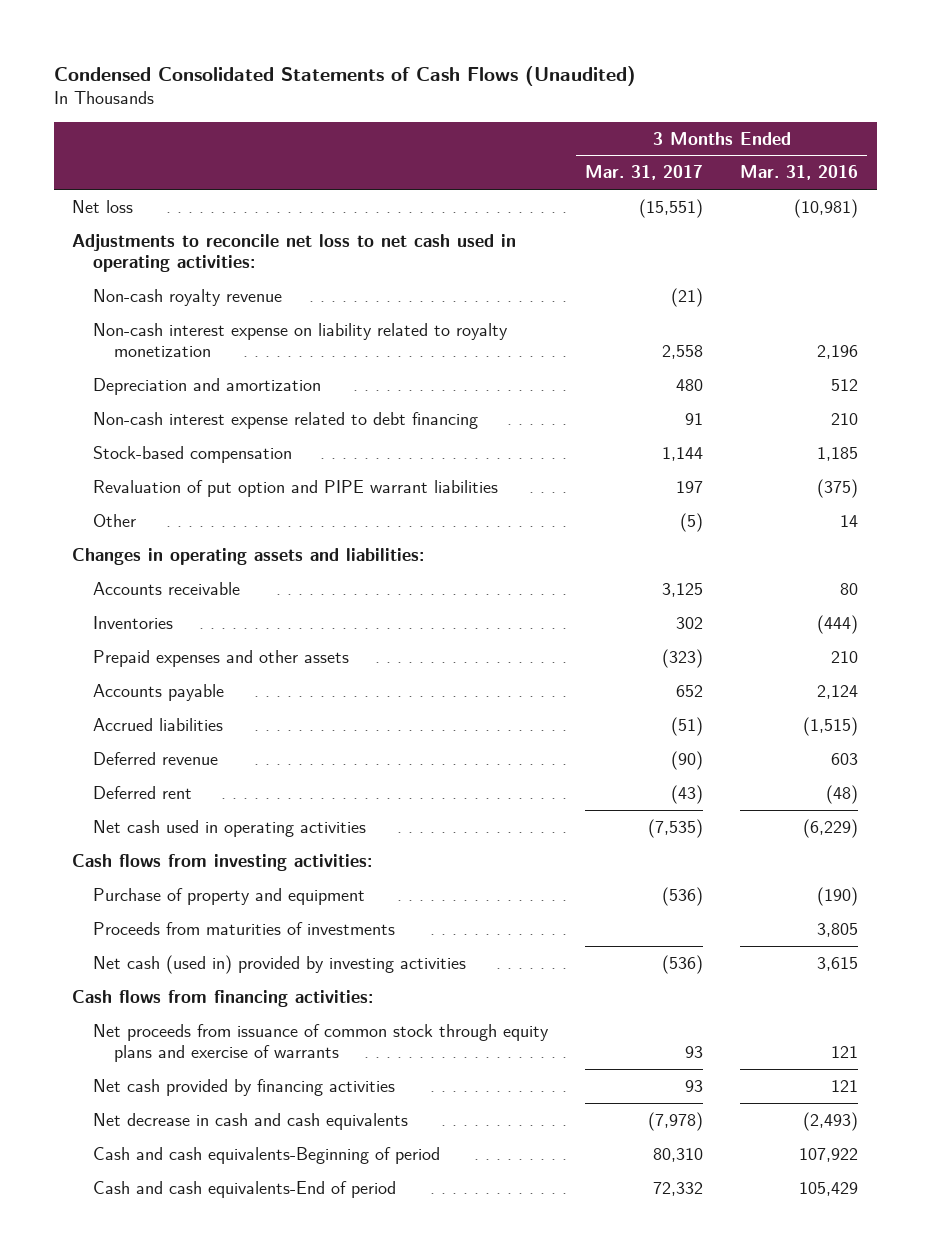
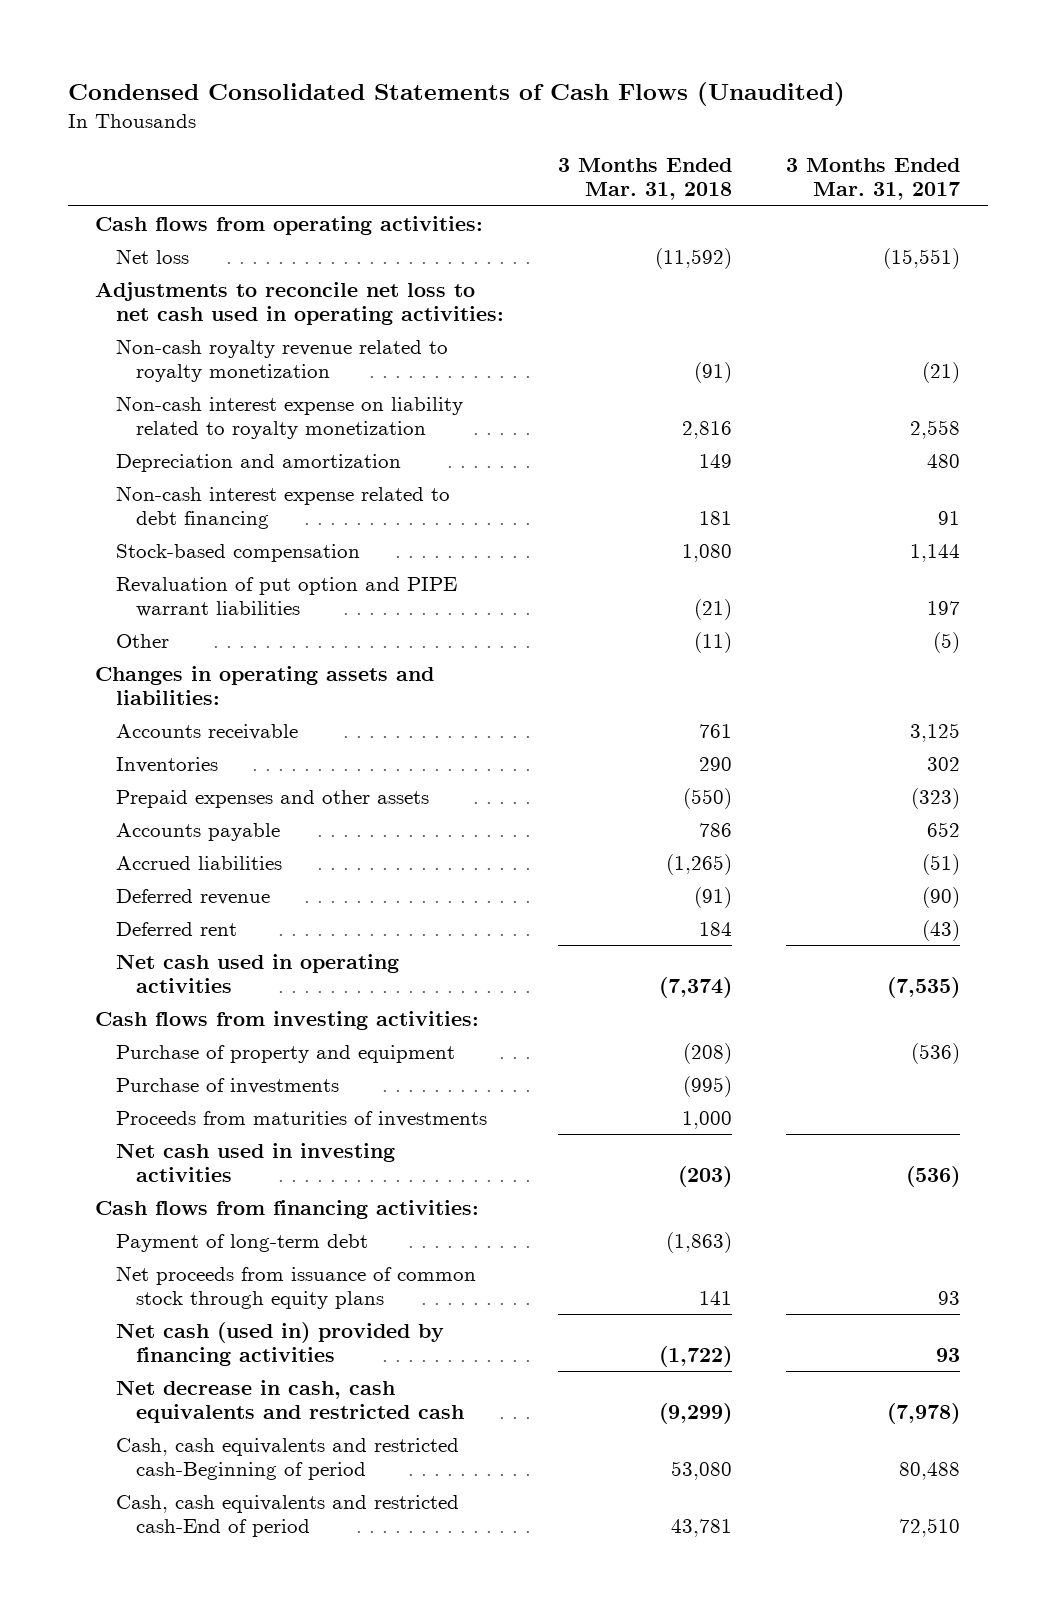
- | 3 Months Ended Mar. 31, 2017 | 3 Months Ended Mar. 31, 2016
+ | 3 Months Ended Mar. 31, 2018 | 3 Months Ended Mar. 31, 2017
+ Cash flows from operating activities:
- Non-cash royalty revenue | (21) |
+ Non-cash royalty revenue related to royalty monetization | (91) | (21)
+ Purchase of investments | (995) |
- Net cash (used in) provided by investing activities | (536) | 3,615
+ Net cash used in investing activities | (203) | (536)
- Net proceeds from issuance of common stock through equity plans and exercise of warrants | 93 | 121
- Net cash provided by financing activities | 93 | 121
- Net decrease in cash and cash equivalents | (7,978) | (2,493)
- Cash and cash equivalents-Beginning of period | 80,310 | 107,922
- Cash and cash equivalents-End of period | 72,332 | 105,429
+ Payment of long-term debt | (1,863) |
+ Net proceeds from issuance of common stock through equity plans | 141 | 93
+ Net cash (used in) provided by financing activities | (1,722) | 93
+ Net decrease in cash, cash equivalents and restricted cash | (9,299) | (7,978)
+ Cash, cash equivalents and restricted cash-Beginning of period | 53,080 | 80,488
+ Cash, cash equivalents and restricted cash-End of period | 43,781 | 72,510

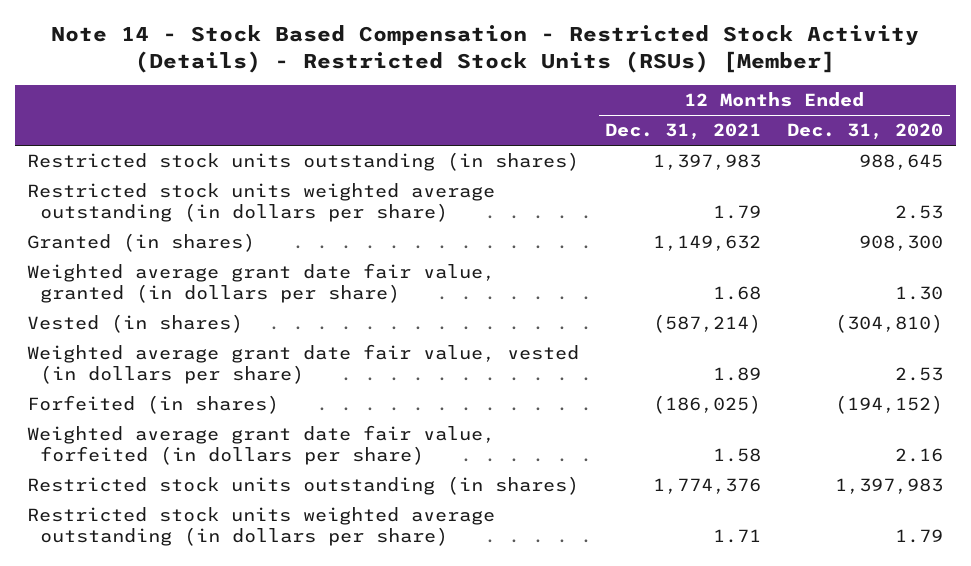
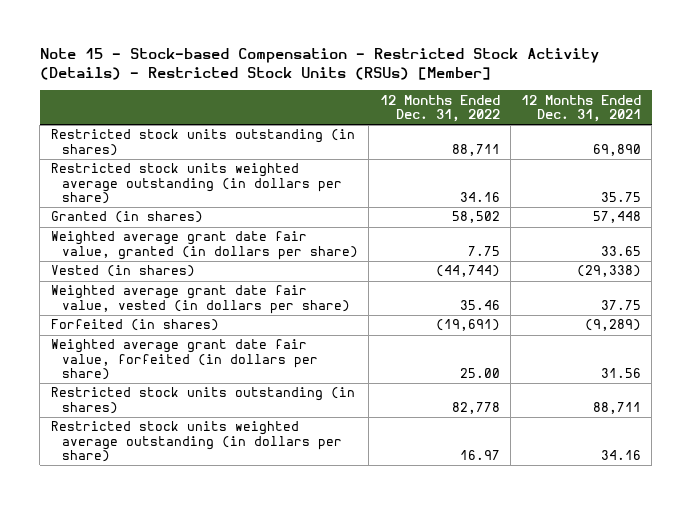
- Note 14 - Stock Based Compensation - Restricted Stock Activity (Details) - Restricted Stock Units (RSUs) [Member]
+ Note 15 - Stock-based Compensation - Restricted Stock Activity (Details) - Restricted Stock Units (RSUs) [Member]
- | 12 Months Ended Dec. 31, 2021 | 12 Months Ended Dec. 31, 2020
+ | 12 Months Ended Dec. 31, 2022 | 12 Months Ended Dec. 31, 2021
- Restricted stock units outstanding (in shares) | 1,397,983 | 988,645
- Restricted stock units weighted average outstanding (in dollars per share) | 1.79 | 2.53
- Granted (in shares) | 1,149,632 | 908,300
- Weighted average grant date fair value, granted (in dollars per share) | 1.68 | 1.30
- Vested (in shares) | (587,214) | (304,810)
- Weighted average grant date fair value, vested (in dollars per share) | 1.89 | 2.53
- Forfeited (in shares) | (186,025) | (194,152)
- Weighted average grant date fair value, forfeited (in dollars per share) | 1.58 | 2.16
- Restricted stock units outstanding (in shares) | 1,774,376 | 1,397,983
- Restricted stock units weighted average outstanding (in dollars per share) | 1.71 | 1.79
+ Restricted stock units outstanding (in shares) | 88,711 | 69,890
+ Restricted stock units weighted average outstanding (in dollars per share) | 34.16 | 35.75
+ Granted (in shares) | 58,502 | 57,448
+ Weighted average grant date fair value, granted (in dollars per share) | 7.75 | 33.65
+ Vested (in shares) | (44,744) | (29,338)
+ Weighted average grant date fair value, vested (in dollars per share) | 35.46 | 37.75
+ Forfeited (in shares) | (19,691) | (9,289)
+ Weighted average grant date fair value, forfeited (in dollars per share) | 25.00 | 31.56
+ Restricted stock units outstanding (in shares) | 82,778 | 88,711
+ Restricted stock units weighted average outstanding (in dollars per share) | 16.97 | 34.16

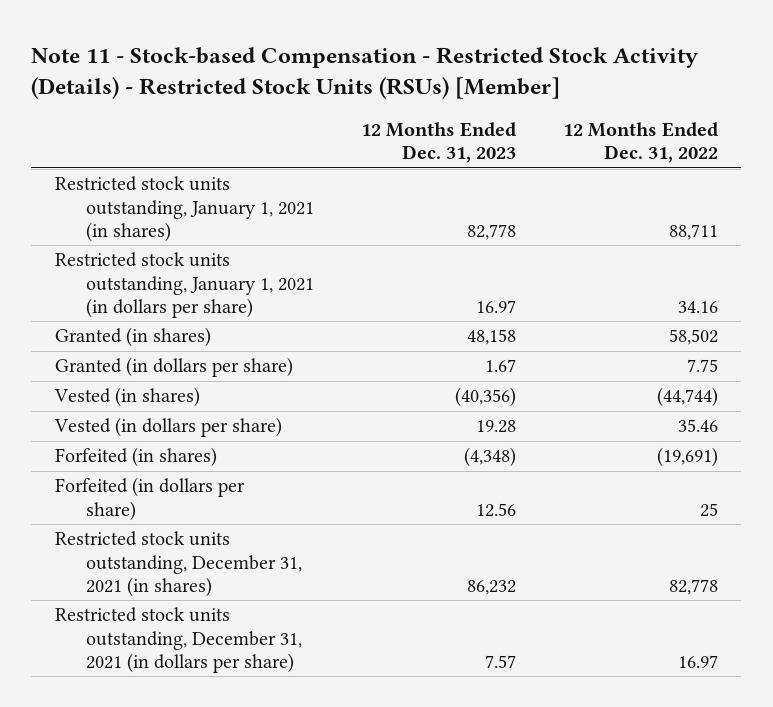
- Note 15 - Stock-based Compensation - Restricted Stock Activity (Details) - Restricted Stock Units (RSUs) [Member]
+ Note 11 - Stock-based Compensation - Restricted Stock Activity (Details) - Restricted Stock Units (RSUs) [Member]
- | 12 Months Ended Dec. 31, 2022 | 12 Months Ended Dec. 31, 2021
+ | 12 Months Ended Dec. 31, 2023 | 12 Months Ended Dec. 31, 2022
- Restricted stock units outstanding (in shares) | 88,711 | 69,890
- Restricted stock units weighted average outstanding (in dollars per share) | 34.16 | 35.75
+ Restricted stock units outstanding, January 1, 2021 (in shares) | 82,778 | 88,711
+ Restricted stock units outstanding, January 1, 2021 (in dollars per share) | 16.97 | 34.16
- Weighted average grant date fair value, granted (in dollars per share) | 7.75 | 33.65
+ Granted (in dollars per share) | 1.67 | 7.75
- Weighted average grant date fair value, vested (in dollars per share) | 35.46 | 37.75
+ Vested (in dollars per share) | 19.28 | 35.46
- Weighted average grant date fair value, forfeited (in dollars per share) | 25.00 | 31.56
- Restricted stock units outstanding (in shares) | 82,778 | 88,711
- Restricted stock units weighted average outstanding (in dollars per share) | 16.97 | 34.16
+ Forfeited (in dollars per share) | 12.56 | 25
+ Restricted stock units outstanding, December 31, 2021 (in shares) | 86,232 | 82,778
+ Restricted stock units outstanding, December 31, 2021 (in dollars per share) | 7.57 | 16.97

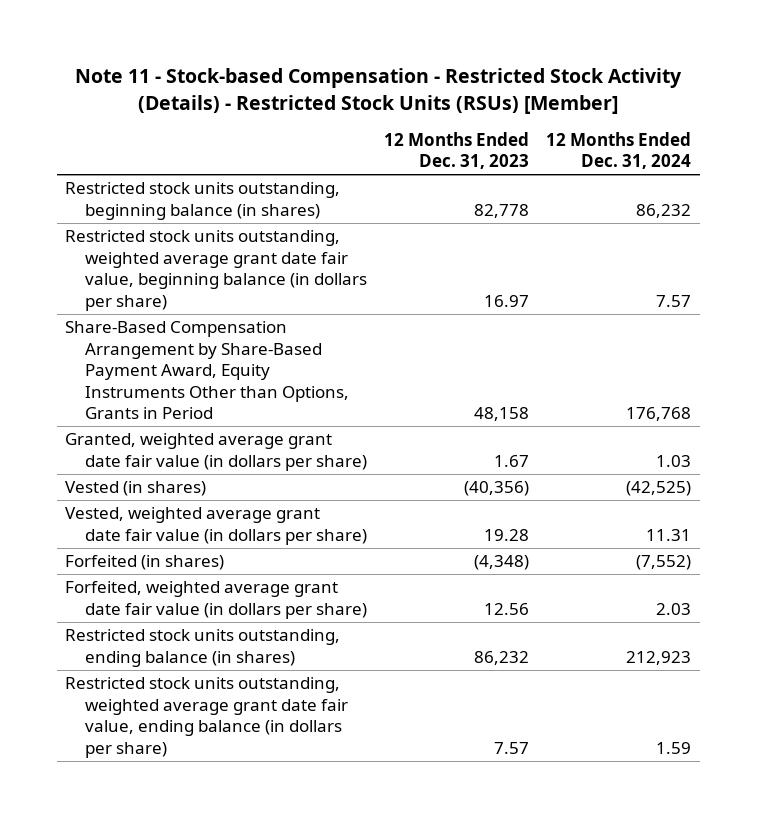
- | 12 Months Ended Dec. 31, 2023 | 12 Months Ended Dec. 31, 2022
+ | 12 Months Ended Dec. 31, 2023 | 12 Months Ended Dec. 31, 2024
- Restricted stock units outstanding, January 1, 2021 (in shares) | 82,778 | 88,711
- Restricted stock units outstanding, January 1, 2021 (in dollars per share) | 16.97 | 34.16
- Granted (in shares) | 48,158 | 58,502
- Granted (in dollars per share) | 1.67 | 7.75
+ Restricted stock units outstanding, beginning balance (in shares) | 82,778 | 86,232
+ Restricted stock units outstanding, weighted average grant date fair value, beginning balance (in dollars per share) | 16.97 | 7.57
+ Share-Based Compensation Arrangement by Share-Based Payment Award, Equity Instruments Other than Options, Grants in Period | 48,158 | 176,768
+ Granted, weighted average grant date fair value (in dollars per share) | 1.67 | 1.03
- Vested (in dollars per share) | 19.28 | 35.46
+ Vested, weighted average grant date fair value (in dollars per share) | 19.28 | 11.31
- Forfeited (in dollars per share) | 12.56 | 25
- Restricted stock units outstanding, December 31, 2021 (in shares) | 86,232 | 82,778
- Restricted stock units outstanding, December 31, 2021 (in dollars per share) | 7.57 | 16.97
+ Forfeited, weighted average grant date fair value (in dollars per share) | 12.56 | 2.03
+ Restricted stock units outstanding, ending balance (in shares) | 86,232 | 212,923
+ Restricted stock units outstanding, weighted average grant date fair value, ending balance (in dollars per share) | 7.57 | 1.59

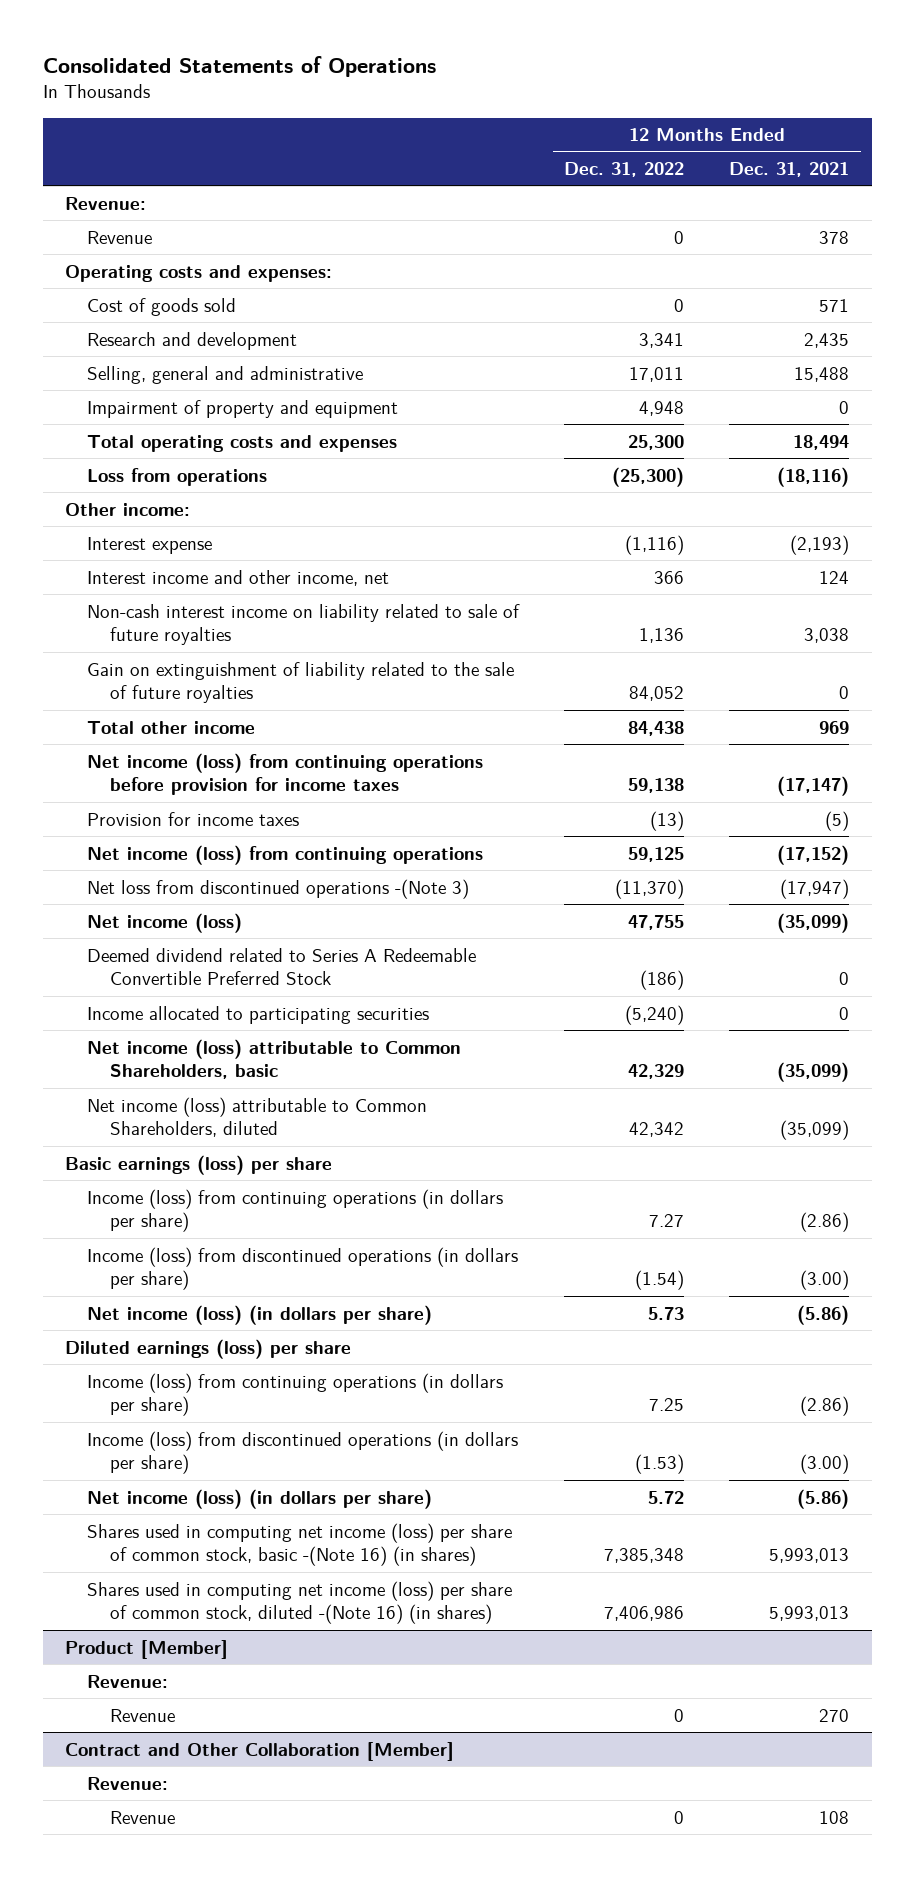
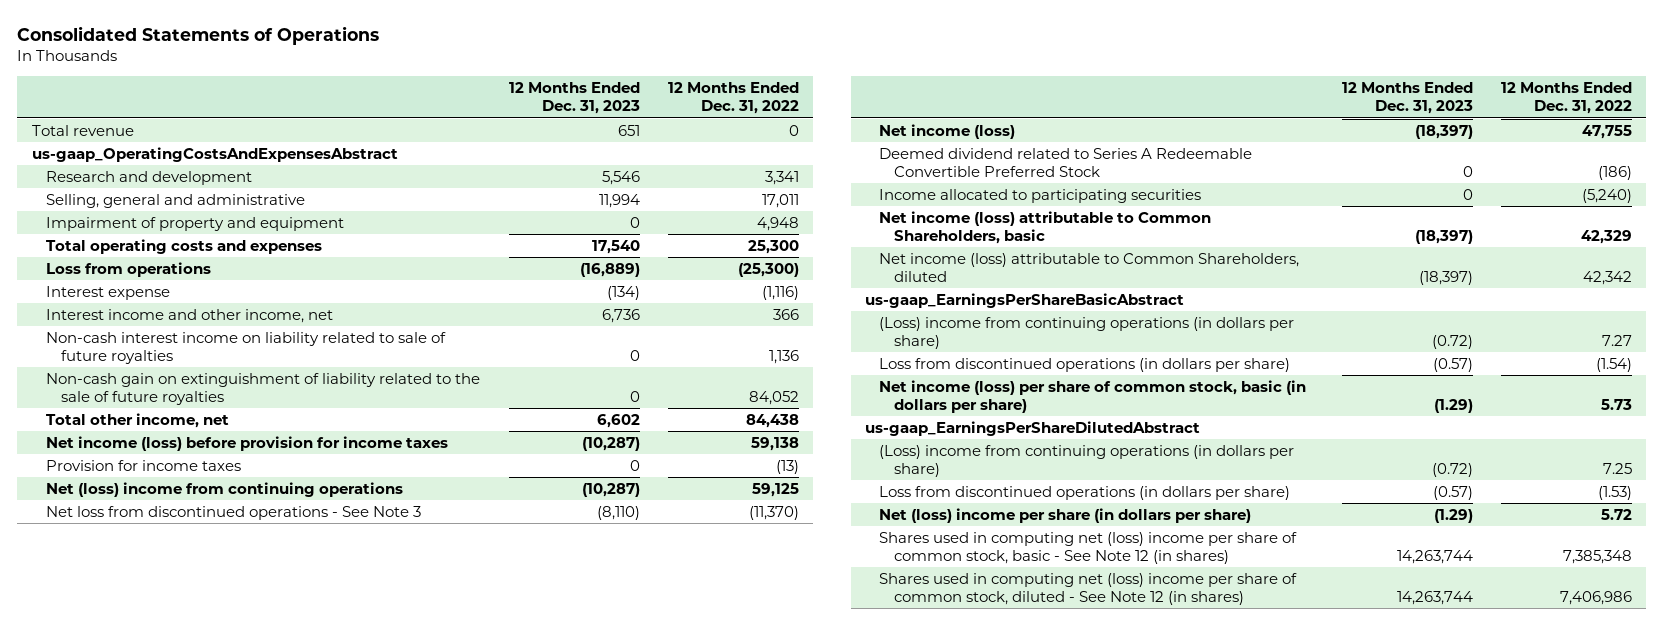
- | 12 Months Ended Dec. 31, 2022 | 12 Months Ended Dec. 31, 2021
+ | 12 Months Ended Dec. 31, 2023 | 12 Months Ended Dec. 31, 2022
- Revenue:
- Revenue | 0 | 378
- Operating costs and expenses:
- Cost of goods sold | 0 | 571
+ Total revenue | 651 | 0
+ us-gaap_OperatingCostsAndExpensesAbstract
- Other income:
- Gain on extinguishment of liability related to the sale of future royalties | 84,052 | 0
- Total other income | 84,438 | 969
- Net income (loss) from continuing operations before provision for income taxes | 59,138 | (17,147)
+ Non-cash gain on extinguishment of liability related to the sale of future royalties | 0 | 84,052
+ Total other income, net | 6,602 | 84,438
+ Net income (loss) before provision for income taxes | (10,287) | 59,138
- Net income (loss) from continuing operations | 59,125 | (17,152)
- Net loss from discontinued operations -(Note 3) | (11,370) | (17,947)
+ Net (loss) income from continuing operations | (10,287) | 59,125
+ Net loss from discontinued operations - See Note 3 | (8,110) | (11,370)
- Basic earnings (loss) per share
- Income (loss) from continuing operations (in dollars per share) | 7.27 | (2.86)
- Income (loss) from discontinued operations (in dollars per share) | (1.54) | (3.00)
- Net income (loss) (in dollars per share) | 5.73 | (5.86)
- Diluted earnings (loss) per share
- Income (loss) from continuing operations (in dollars per share) | 7.25 | (2.86)
- Income (loss) from discontinued operations (in dollars per share) | (1.53) | (3.00)
- Net income (loss) (in dollars per share) | 5.72 | (5.86)
- Shares used in computing net income (loss) per share of common stock, basic -(Note 16) (in shares) | 7,385,348 | 5,993,013
- Shares used in computing net income (loss) per share of common stock, diluted -(Note 16) (in shares) | 7,406,986 | 5,993,013
- Product [Member]
- Revenue:
- Revenue | 0 | 270
- Contract and Other Collaboration [Member]
- Revenue:
- Revenue | 0 | 108
+ us-gaap_EarningsPerShareBasicAbstract
+ (Loss) income from continuing operations (in dollars per share) | (0.72) | 7.27
+ Loss from discontinued operations (in dollars per share) | (0.57) | (1.54)
+ Net income (loss) per share of common stock, basic (in dollars per share) | (1.29) | 5.73
+ us-gaap_EarningsPerShareDilutedAbstract
+ (Loss) income from continuing operations (in dollars per share) | (0.72) | 7.25
+ Loss from discontinued operations (in dollars per share) | (0.57) | (1.53)
+ Net (loss) income per share (in dollars per share) | (1.29) | 5.72
+ Shares used in computing net (loss) income per share of common stock, basic - See Note 12 (in shares) | 14,263,744 | 7,385,348
+ Shares used in computing net (loss) income per share of common stock, diluted - See Note 12 (in shares) | 14,263,744 | 7,406,986

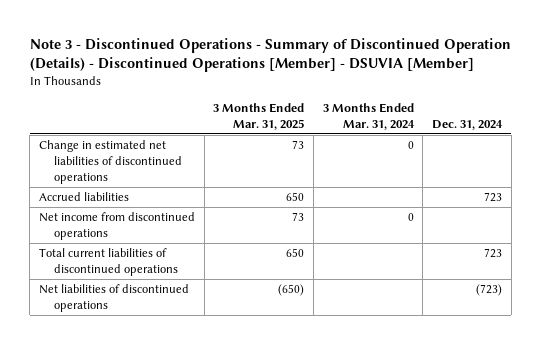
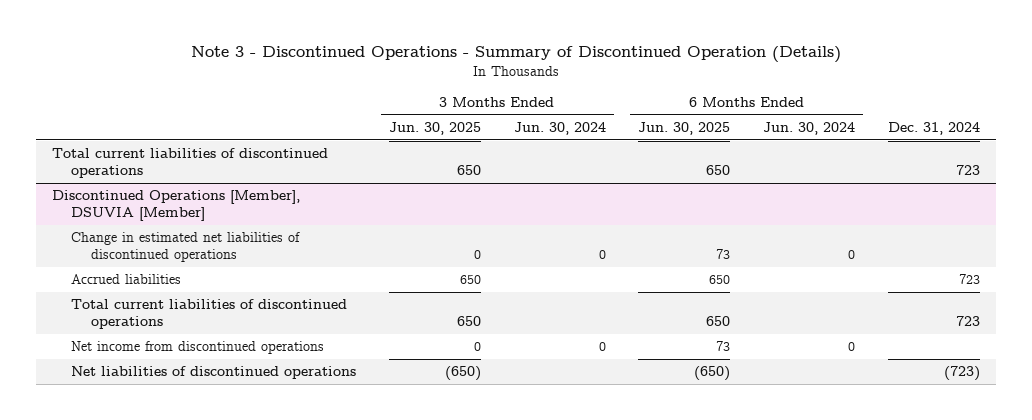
- Note 3 - Discontinued Operations - Summary of Discontinued Operation (Details) - Discontinued Operations [Member] - DSUVIA [Member]
+ Note 3 - Discontinued Operations - Summary of Discontinued Operation (Details)
- | 3 Months Ended Mar. 31, 2025 | 3 Months Ended Mar. 31, 2024 | Dec. 31, 2024
+ | 3 Months Ended Jun. 30, 2025 | 3 Months Ended Jun. 30, 2024 | 6 Months Ended Jun. 30, 2025 | 6 Months Ended Jun. 30, 2024 | Dec. 31, 2024
+ Total current liabilities of discontinued operations | 650 | | 650 | | 723
+ Discontinued Operations [Member], DSUVIA [Member]
- Net income from discontinued operations | 73 | 0 |
+ Net income from discontinued operations | 0 | 0 | 73 | 0 |

